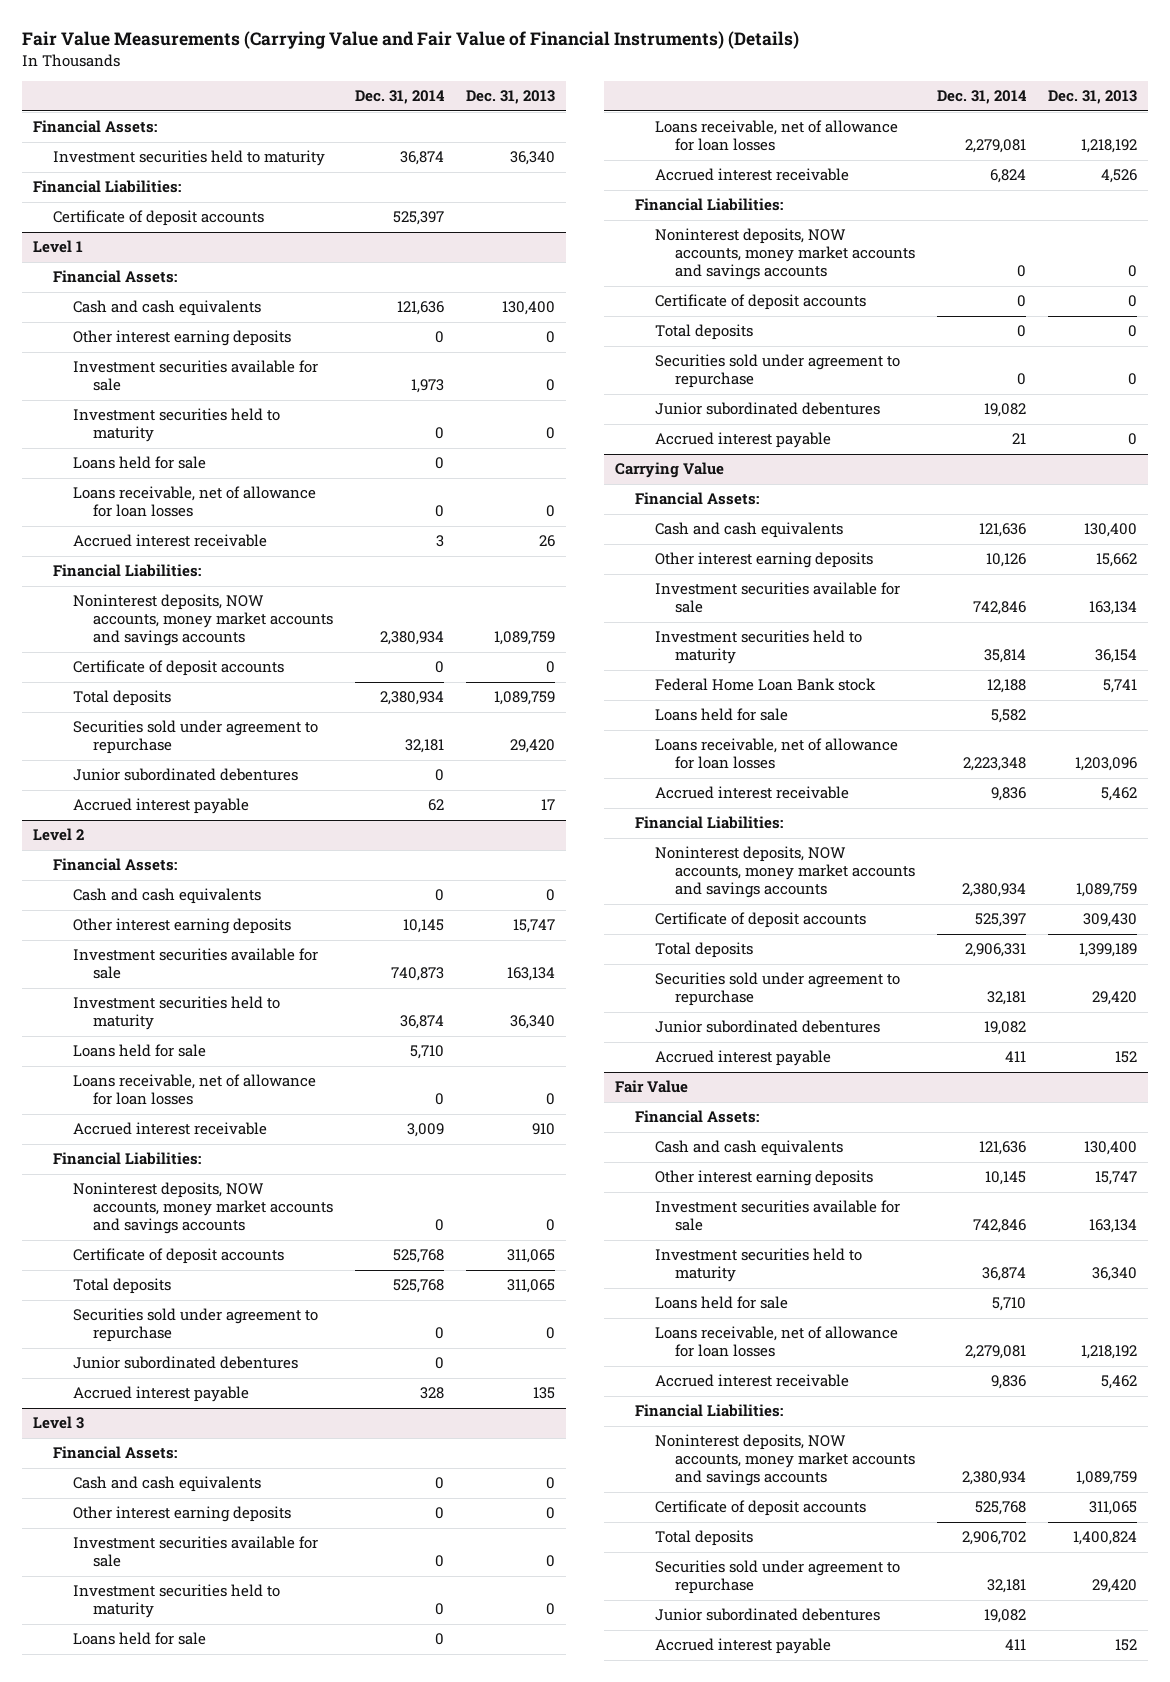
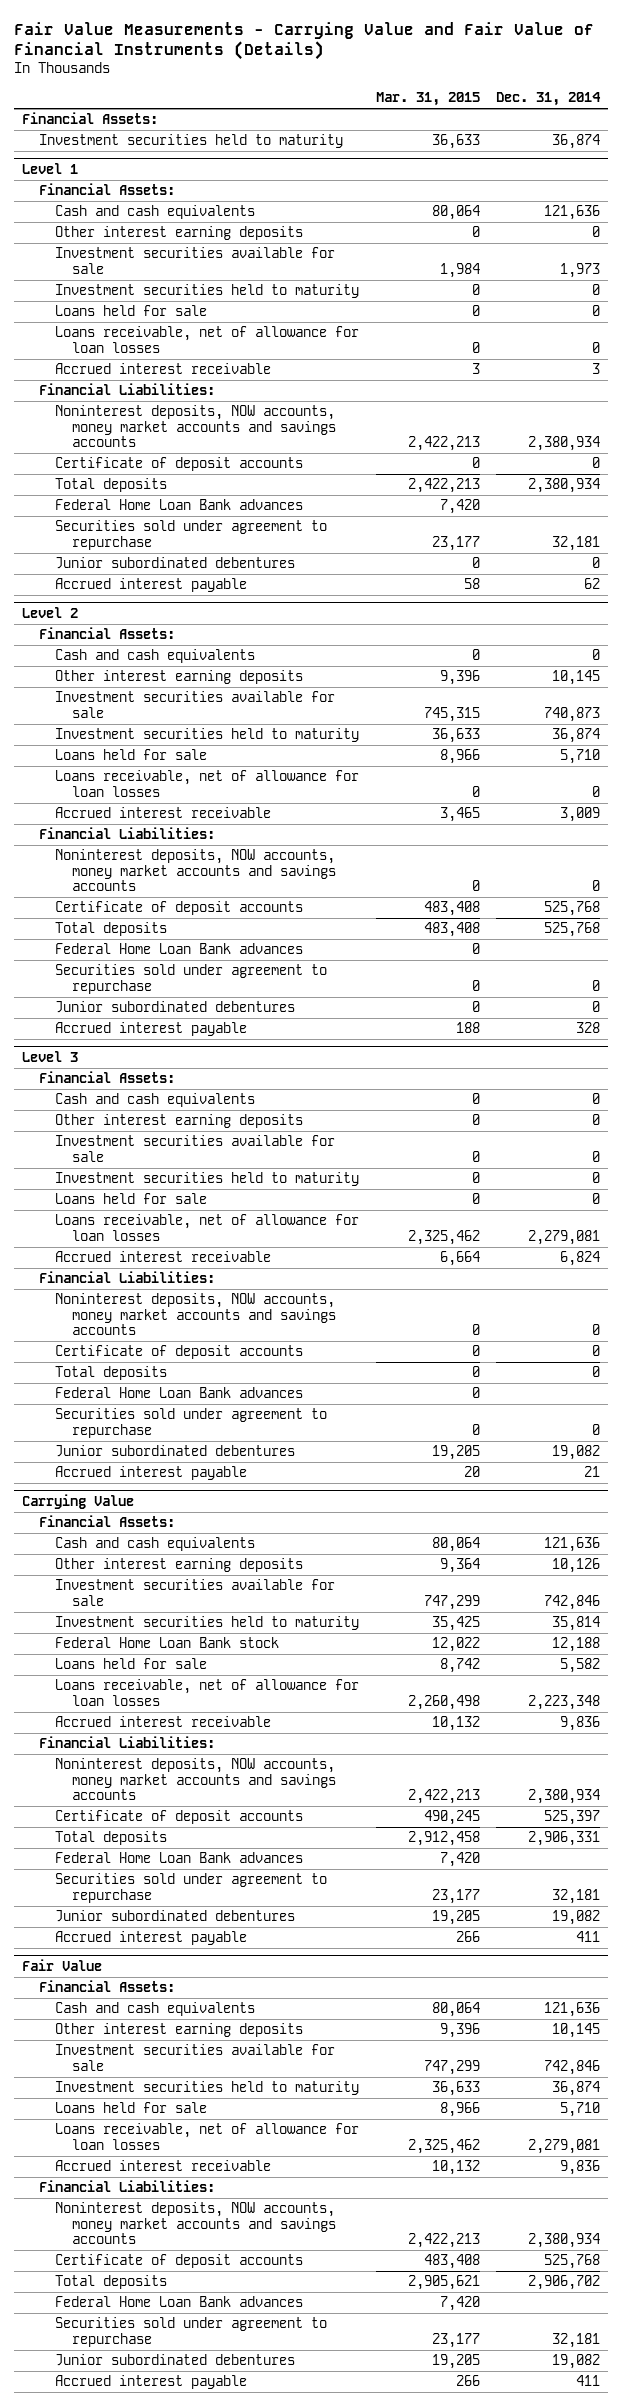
- Fair Value Measurements (Carrying Value and Fair Value of Financial Instruments) (Details)
+ Fair Value Measurements - Carrying Value and Fair Value of Financial Instruments (Details)
- | Dec. 31, 2014 | Dec. 31, 2013
+ | Mar. 31, 2015 | Dec. 31, 2014
- Financial Liabilities:
- Certificate of deposit accounts | 525,397 |
@ Level 1
+ Federal Home Loan Bank advances | 7,420 |
@ Level 2
+ Federal Home Loan Bank advances | 0 |
@ Level 3
+ Federal Home Loan Bank advances | 0 |
@ Carrying Value
+ Federal Home Loan Bank advances | 7,420 |
@ Fair Value
+ Federal Home Loan Bank advances | 7,420 |

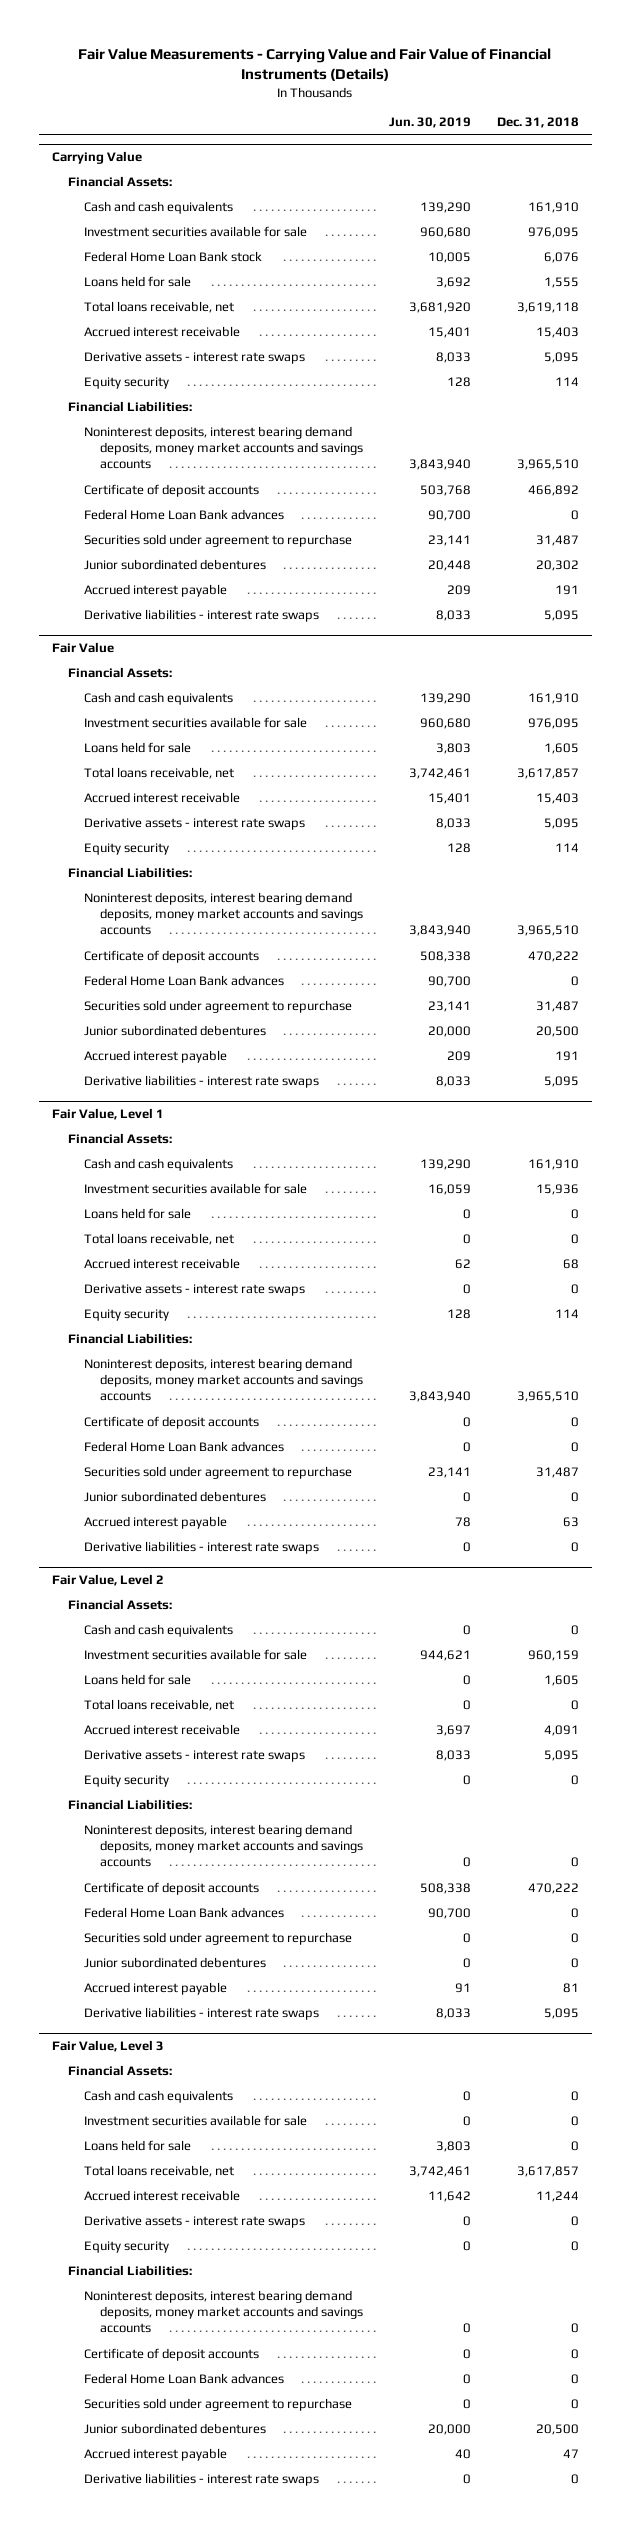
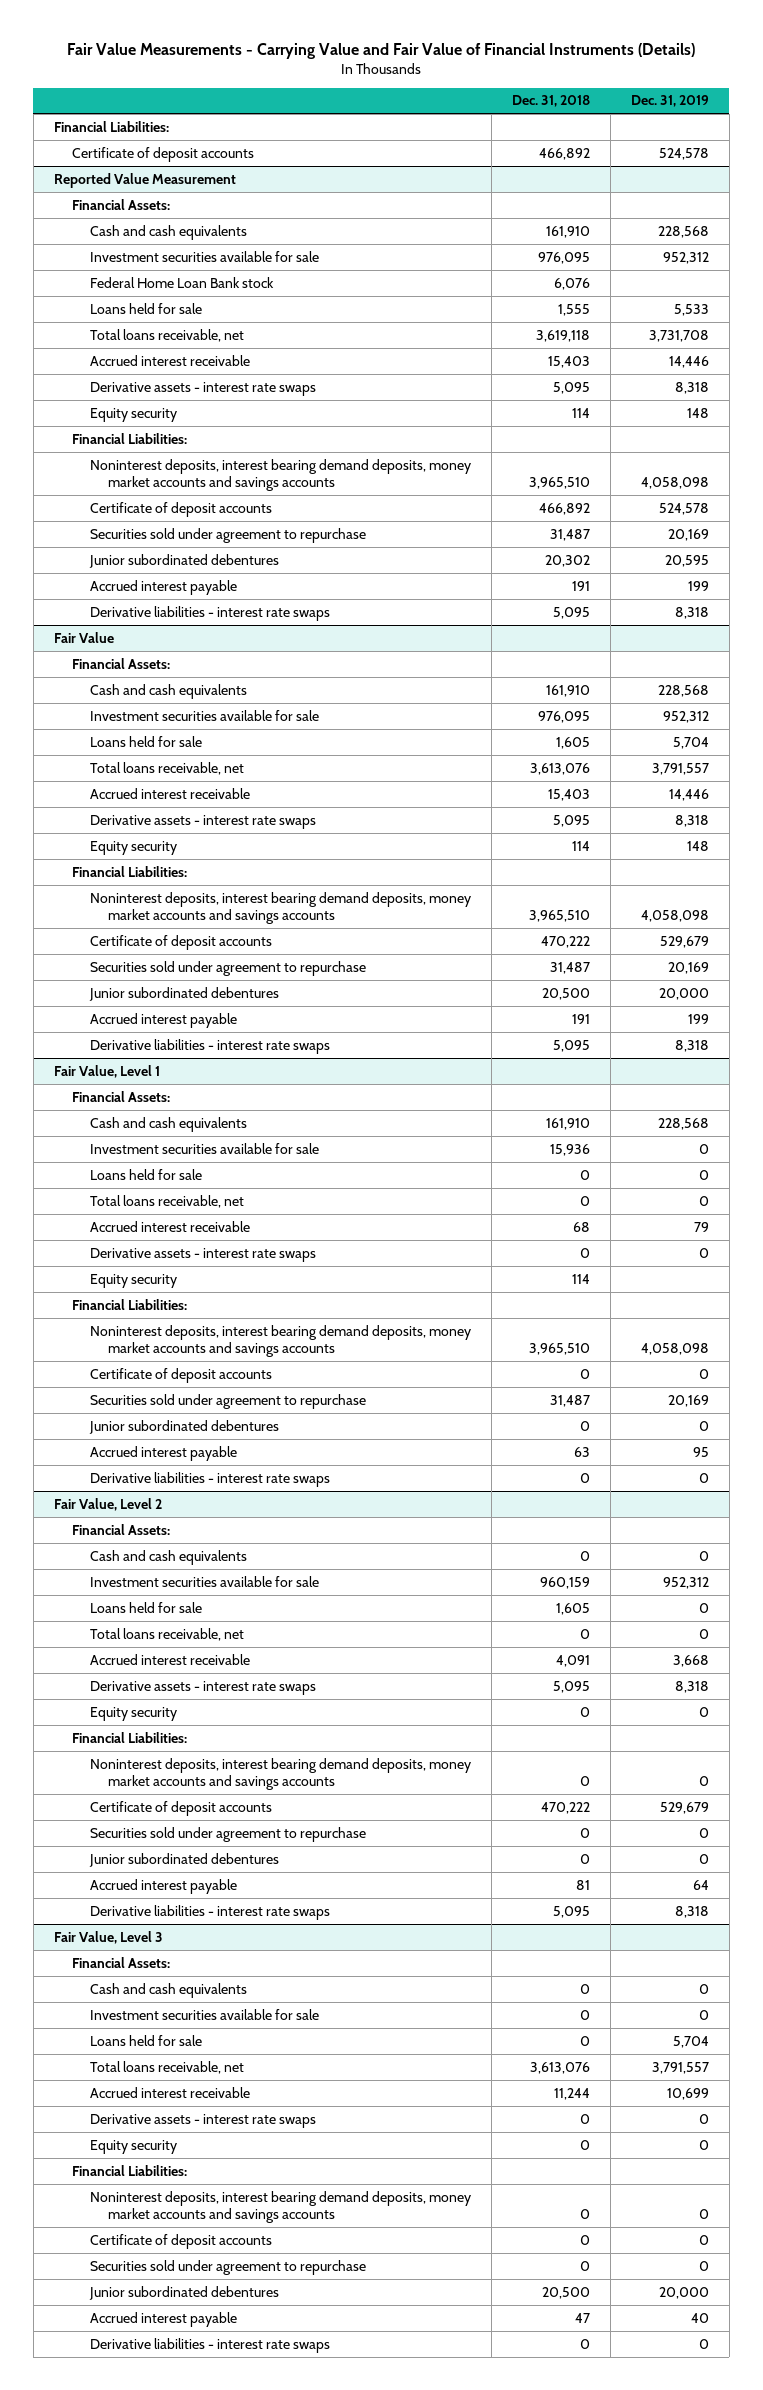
- | Jun. 30, 2019 | Dec. 31, 2018
+ | Dec. 31, 2018 | Dec. 31, 2019
- Carrying Value
+ Financial Liabilities:
+ Certificate of deposit accounts | 466,892 | 524,578
+ Reported Value Measurement
- Federal Home Loan Bank advances | 90,700 | 0
@ Fair Value
- Total loans receivable, net | 3,742,461 | 3,617,857
+ Total loans receivable, net | 3,613,076 | 3,791,557
- Federal Home Loan Bank advances | 90,700 | 0
@ Fair Value, Level 1
- Federal Home Loan Bank advances | 0 | 0
@ Fair Value, Level 2
- Federal Home Loan Bank advances | 90,700 | 0
@ Fair Value, Level 3
- Total loans receivable, net | 3,742,461 | 3,617,857
+ Total loans receivable, net | 3,613,076 | 3,791,557
- Federal Home Loan Bank advances | 0 | 0

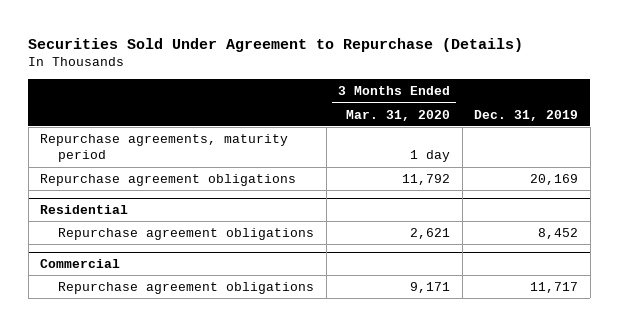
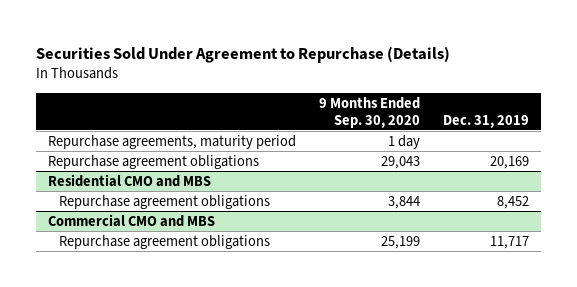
- | 3 Months Ended Mar. 31, 2020 | Dec. 31, 2019
+ | 9 Months Ended Sep. 30, 2020 | Dec. 31, 2019
- Residential
+ Residential CMO and MBS
- Commercial
+ Commercial CMO and MBS

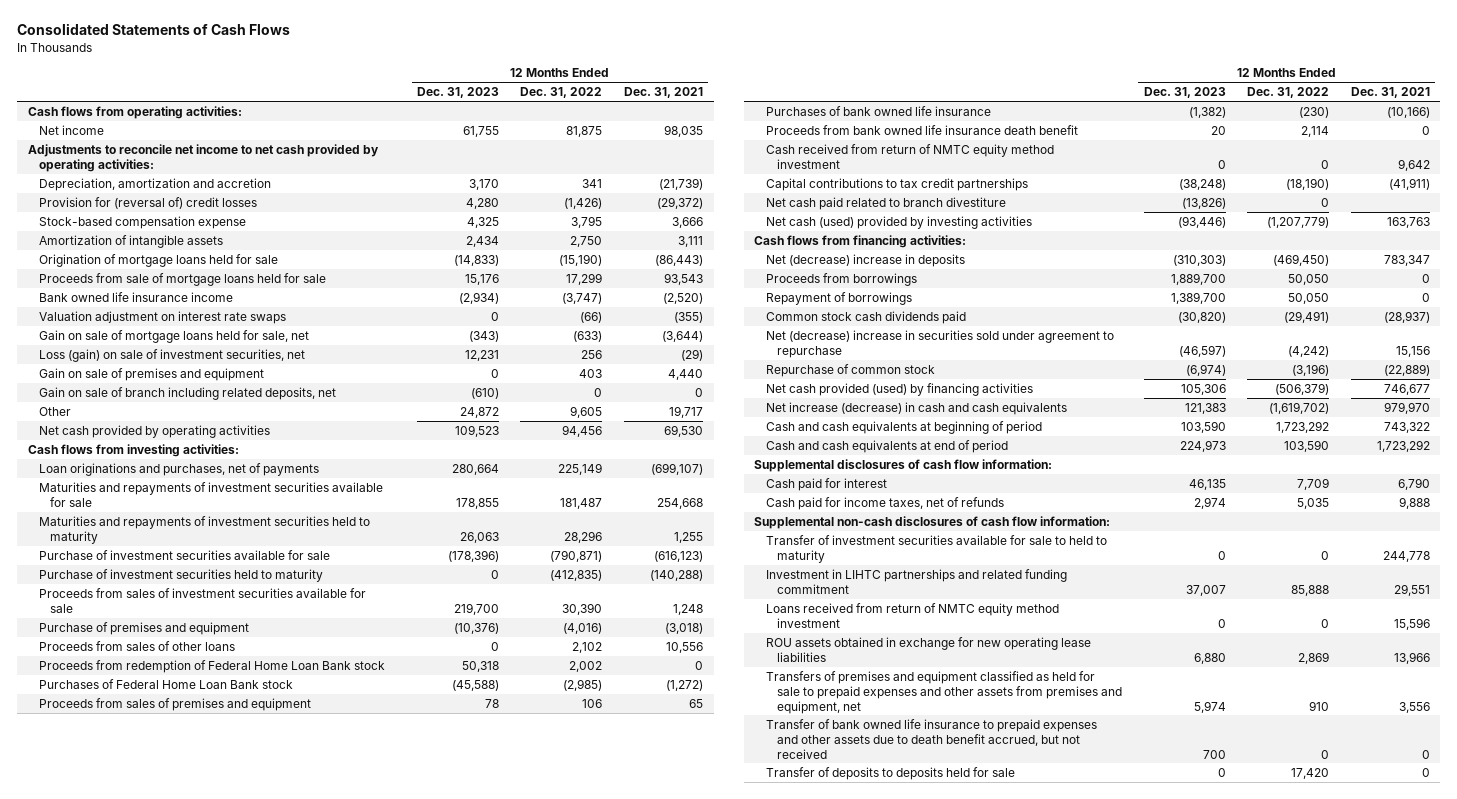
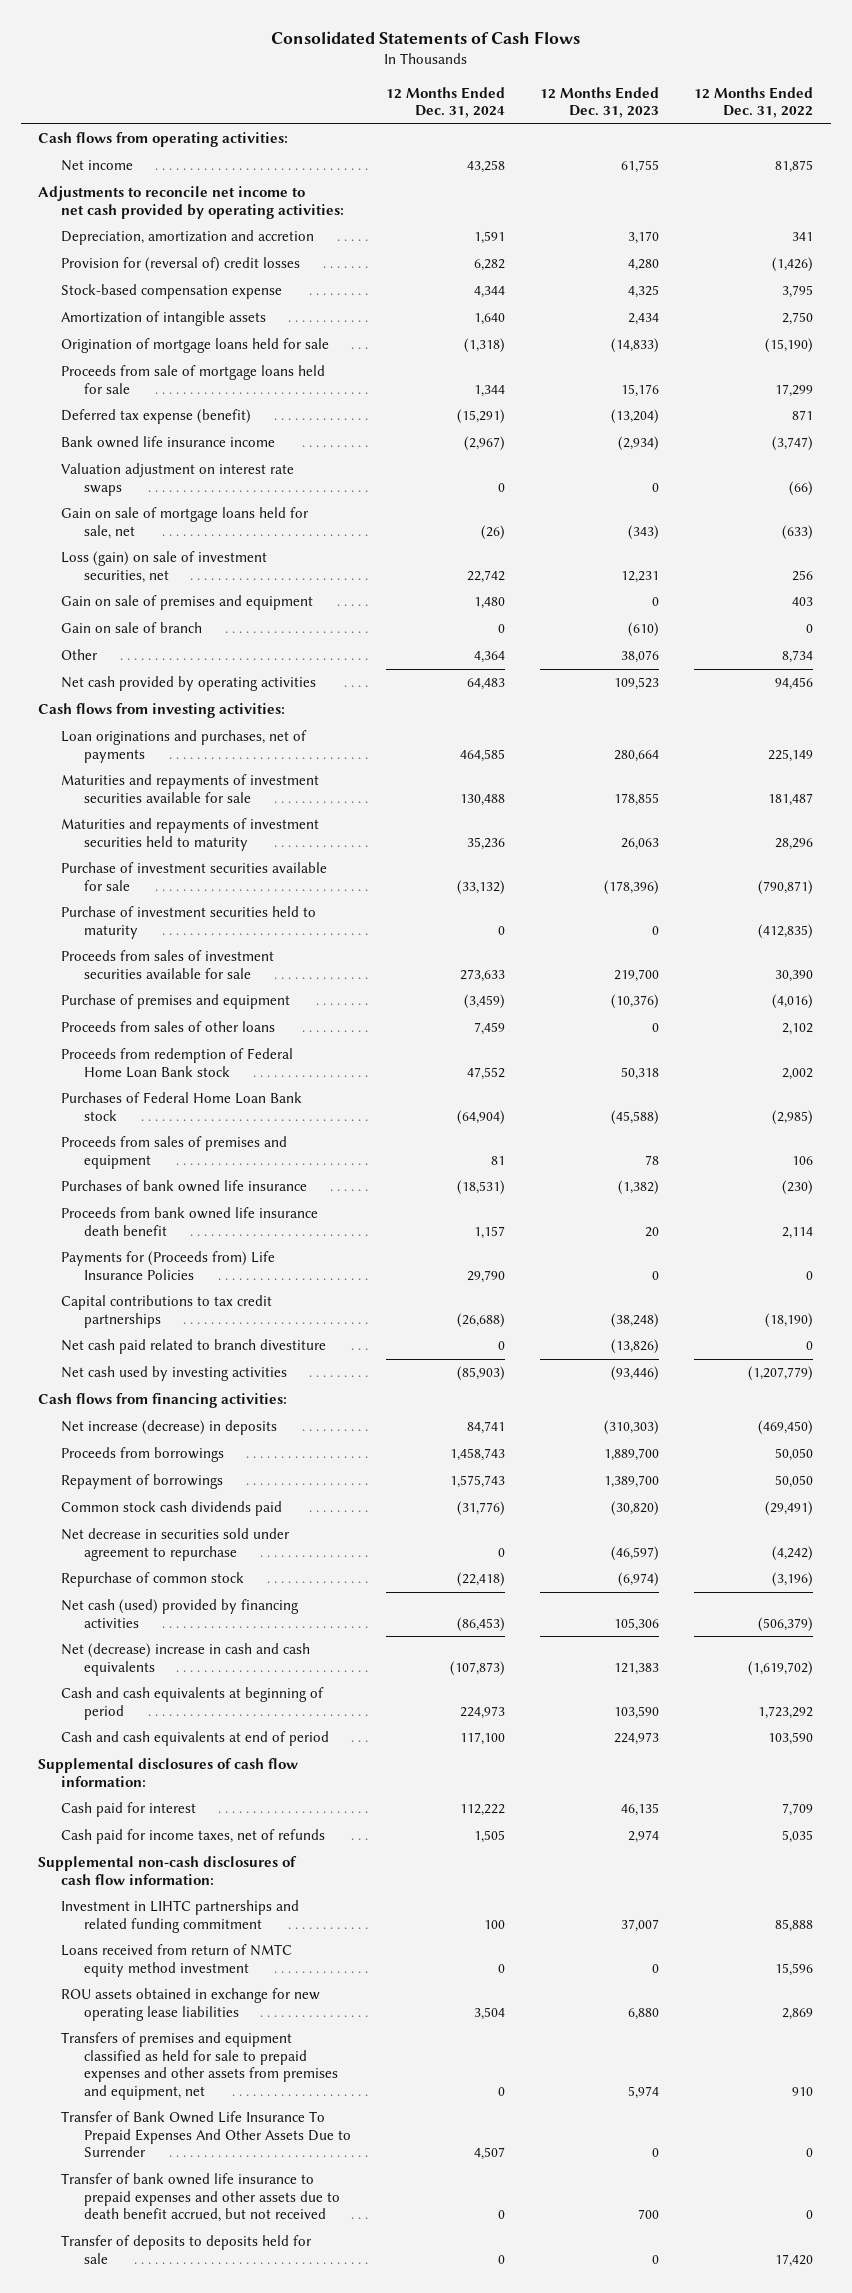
- | 12 Months Ended Dec. 31, 2023 | 12 Months Ended Dec. 31, 2022 | 12 Months Ended Dec. 31, 2021
+ | 12 Months Ended Dec. 31, 2024 | 12 Months Ended Dec. 31, 2023 | 12 Months Ended Dec. 31, 2022
+ Deferred tax expense (benefit) | (15,291) | (13,204) | 871
- Gain on sale of branch including related deposits, net | (610) | 0 | 0
- Other | 24,872 | 9,605 | 19,717
+ Gain on sale of branch | 0 | (610) | 0
+ Other | 4,364 | 38,076 | 8,734
- Cash received from return of NMTC equity method investment | 0 | 0 | 9,642
+ Payments for (Proceeds from) Life Insurance Policies | 29,790 | 0 | 0
- Net cash (used) provided by investing activities | (93,446) | (1,207,779) | 163,763
+ Net cash used by investing activities | (85,903) | (93,446) | (1,207,779)
- Net (decrease) increase in deposits | (310,303) | (469,450) | 783,347
+ Net increase (decrease) in deposits | 84,741 | (310,303) | (469,450)
- Net (decrease) increase in securities sold under agreement to repurchase | (46,597) | (4,242) | 15,156
+ Net decrease in securities sold under agreement to repurchase | 0 | (46,597) | (4,242)
- Net cash provided (used) by financing activities | 105,306 | (506,379) | 746,677
- Net increase (decrease) in cash and cash equivalents | 121,383 | (1,619,702) | 979,970
+ Net cash (used) provided by financing activities | (86,453) | 105,306 | (506,379)
+ Net (decrease) increase in cash and cash equivalents | (107,873) | 121,383 | (1,619,702)
- Transfer of investment securities available for sale to held to maturity | 0 | 0 | 244,778
- Loans received from return of NMTC equity method investment | 0 | 0 | 15,596
+ Loans received from return of NMTC equity method investment | 0 | 0 | 15,596
+ Transfer of Bank Owned Life Insurance To Prepaid Expenses And Other Assets Due to Surrender | 4,507 | 0 | 0

